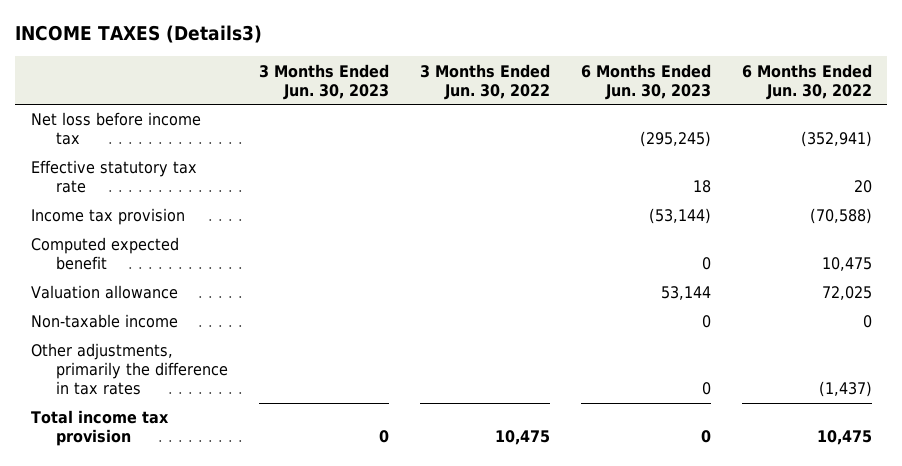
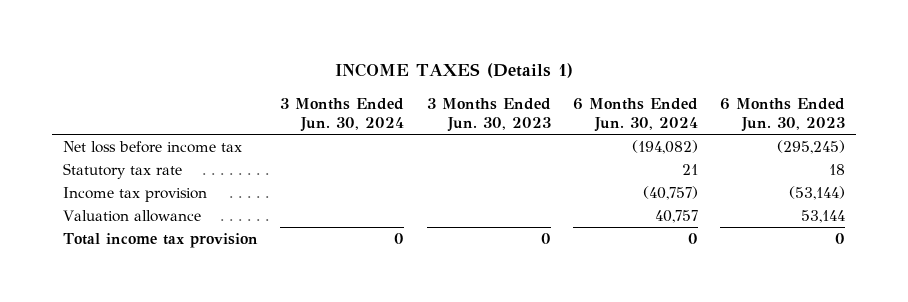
- INCOME TAXES (Details3)
+ INCOME TAXES (Details 1)
- | 3 Months Ended Jun. 30, 2023 | 3 Months Ended Jun. 30, 2022 | 6 Months Ended Jun. 30, 2023 | 6 Months Ended Jun. 30, 2022
+ | 3 Months Ended Jun. 30, 2024 | 3 Months Ended Jun. 30, 2023 | 6 Months Ended Jun. 30, 2024 | 6 Months Ended Jun. 30, 2023
- Effective statutory tax rate | | | 18 | 20
+ Statutory tax rate | | | 21 | 18
- Computed expected benefit | | | 0 | 10,475
- Non-taxable income | | | 0 | 0
- Other adjustments, primarily the difference in tax rates | | | 0 | (1,437)

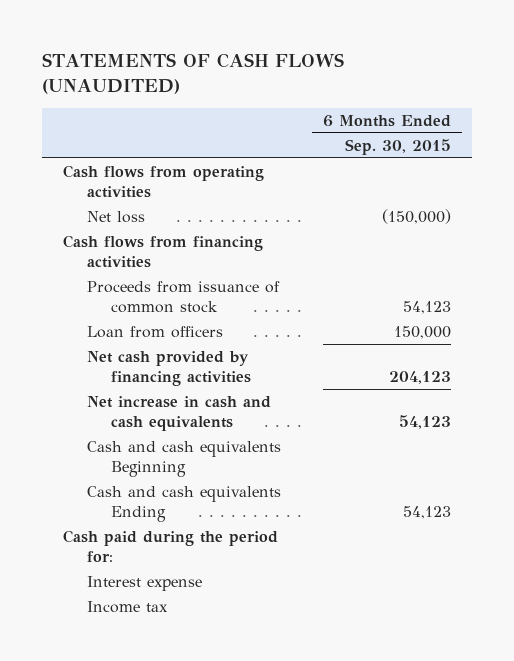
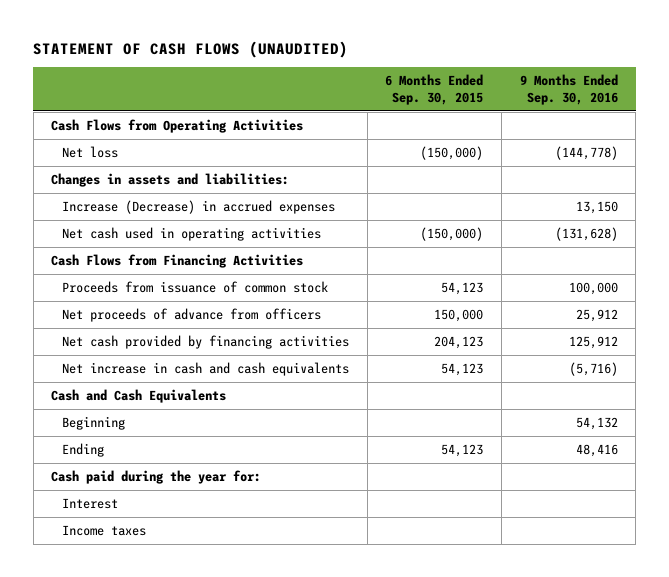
- STATEMENTS OF CASH FLOWS (UNAUDITED)
+ STATEMENT OF CASH FLOWS (UNAUDITED)
- | 6 Months Ended Sep. 30, 2015
+ | 6 Months Ended Sep. 30, 2015 | 9 Months Ended Sep. 30, 2016
- Cash flows from operating activities
+ Cash Flows from Operating Activities
- Cash flows from financing activities
+ Changes in assets and liabilities:
+ Increase (Decrease) in accrued expenses | | 13,150
+ Net cash used in operating activities | (150,000) | (131,628)
+ Cash Flows from Financing Activities
- Loan from officers | 150,000
+ Net proceeds of advance from officers | 150,000 | 25,912
- Cash and cash equivalents Beginning
- Cash and cash equivalents Ending | 54,123
- Cash paid during the period for:
- Interest expense
- Income tax
+ Cash and Cash Equivalents
+ Beginning | | 54,132
+ Ending | 54,123 | 48,416
+ Cash paid during the year for:
+ Interest
+ Income taxes

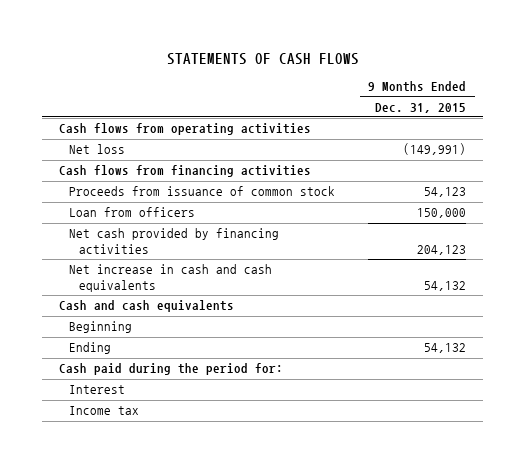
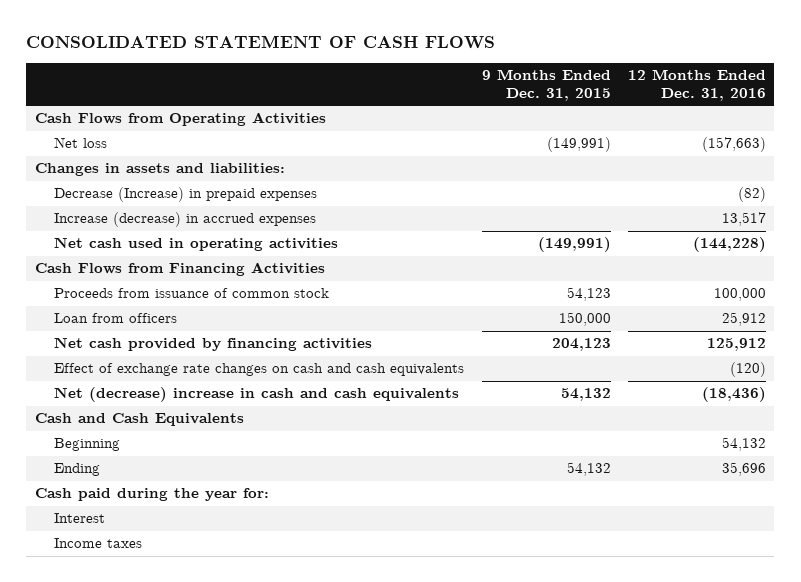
- STATEMENTS OF CASH FLOWS
+ CONSOLIDATED STATEMENT OF CASH FLOWS
- | 9 Months Ended Dec. 31, 2015
+ | 9 Months Ended Dec. 31, 2015 | 12 Months Ended Dec. 31, 2016
- Cash flows from operating activities
+ Cash Flows from Operating Activities
- Cash flows from financing activities
+ Changes in assets and liabilities:
+ Decrease (Increase) in prepaid expenses | | (82)
+ Increase (decrease) in accrued expenses | | 13,517
+ Net cash used in operating activities | (149,991) | (144,228)
+ Cash Flows from Financing Activities
- Net increase in cash and cash equivalents | 54,132
- Cash and cash equivalents
+ Effect of exchange rate changes on cash and cash equivalents | | (120)
+ Net (decrease) increase in cash and cash equivalents | 54,132 | (18,436)
+ Cash and Cash Equivalents
- Cash paid during the period for:
+ Cash paid during the year for:
- Income tax
+ Income taxes

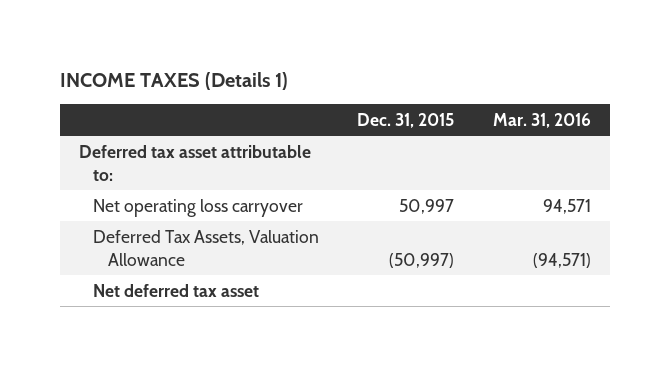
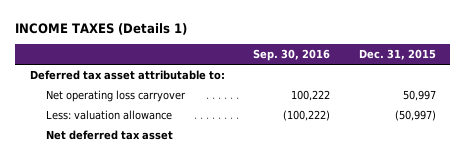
- | Dec. 31, 2015 | Mar. 31, 2016
+ | Sep. 30, 2016 | Dec. 31, 2015
- Deferred Tax Assets, Valuation Allowance | (50,997) | (94,571)
+ Less: valuation allowance | (100,222) | (50,997)

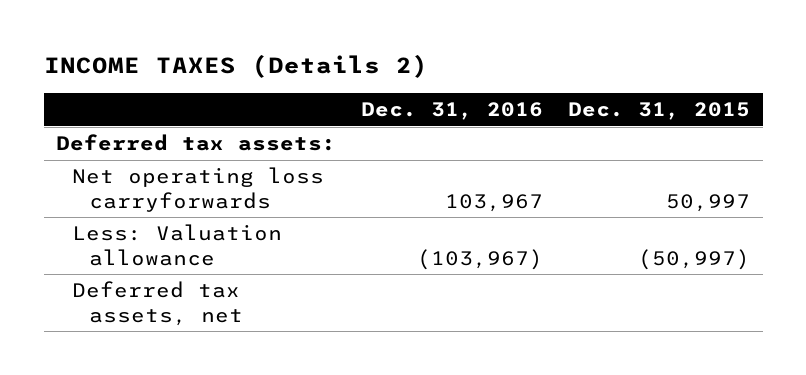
- INCOME TAXES (Details 1)
+ INCOME TAXES (Details 2)
- | Sep. 30, 2016 | Dec. 31, 2015
+ | Dec. 31, 2016 | Dec. 31, 2015
- Deferred tax asset attributable to:
- Net operating loss carryover | 100,222 | 50,997
- Less: valuation allowance | (100,222) | (50,997)
- Net deferred tax asset
+ Deferred tax assets:
+ Net operating loss carryforwards | 103,967 | 50,997
+ Less: Valuation allowance | (103,967) | (50,997)
+ Deferred tax assets, net

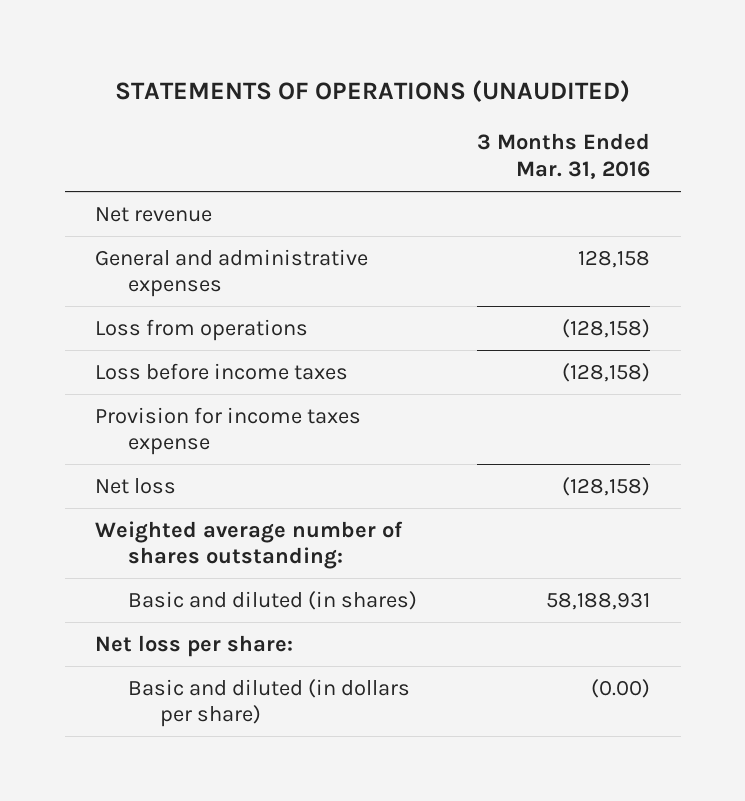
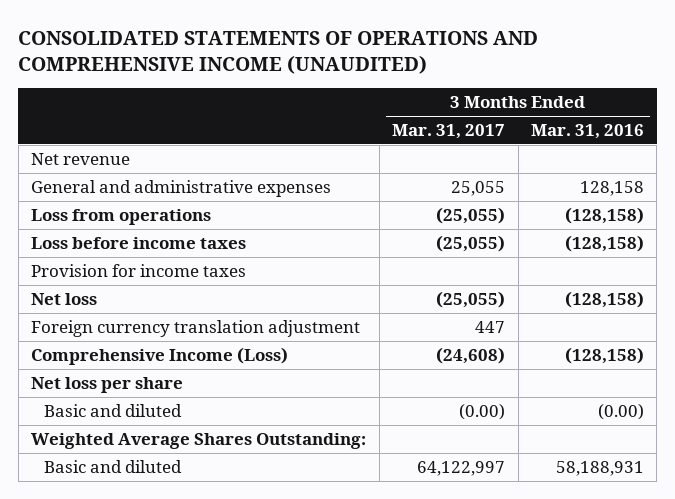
- STATEMENTS OF OPERATIONS (UNAUDITED)
+ CONSOLIDATED STATEMENTS OF OPERATIONS AND COMPREHENSIVE INCOME (UNAUDITED)
- | 3 Months Ended Mar. 31, 2016
+ | 3 Months Ended Mar. 31, 2017 | 3 Months Ended Mar. 31, 2016
- Provision for income taxes expense
+ Provision for income taxes
- Weighted average number of shares outstanding:
- Basic and diluted (in shares) | 58,188,931
- Net loss per share:
- Basic and diluted (in dollars per share) | (0.00)
+ Foreign currency translation adjustment | 447 |
+ Comprehensive Income (Loss) | (24,608) | (128,158)
+ Net loss per share
+ Basic and diluted | (0.00) | (0.00)
+ Weighted Average Shares Outstanding:
+ Basic and diluted | 64,122,997 | 58,188,931

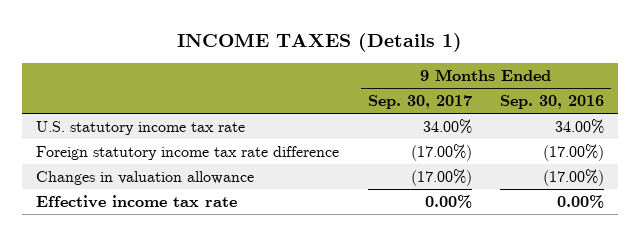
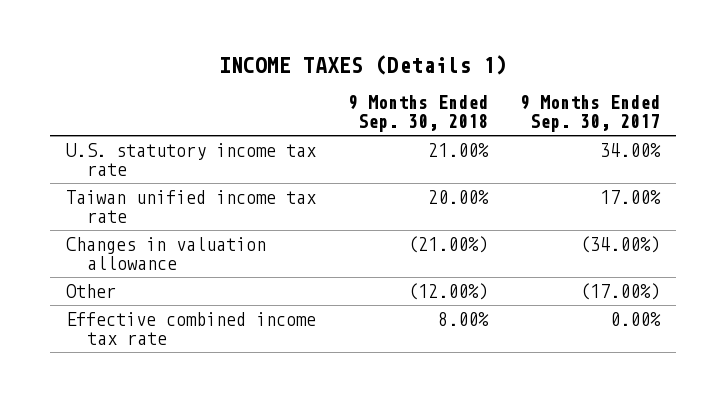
- | 9 Months Ended Sep. 30, 2017 | 9 Months Ended Sep. 30, 2016
+ | 9 Months Ended Sep. 30, 2018 | 9 Months Ended Sep. 30, 2017
- Foreign statutory income tax rate difference | (17.00%) | (17.00%)
- Changes in valuation allowance | (17.00%) | (17.00%)
- Effective income tax rate | 0.00% | 0.00%
+ Taiwan unified income tax rate | 20.00% | 17.00%
+ Changes in valuation allowance | (21.00%) | (34.00%)
+ Other | (12.00%) | (17.00%)
+ Effective combined income tax rate | 8.00% | 0.00%

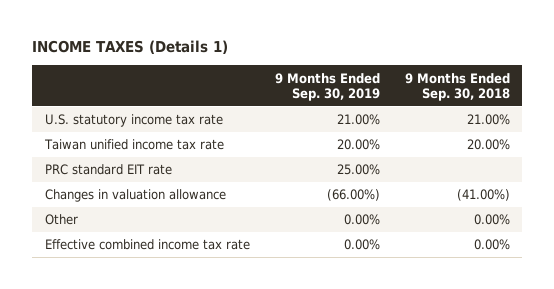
- | 9 Months Ended Sep. 30, 2018 | 9 Months Ended Sep. 30, 2017
+ | 9 Months Ended Sep. 30, 2019 | 9 Months Ended Sep. 30, 2018
- Changes in valuation allowance | (21.00%) | (34.00%)
- Other | (12.00%) | (17.00%)
- Effective combined income tax rate | 8.00% | 0.00%
+ PRC standard EIT rate | 25.00% |
+ Changes in valuation allowance | (66.00%) | (41.00%)
+ Other | 0.00% | 0.00%
+ Effective combined income tax rate | 0.00% | 0.00%

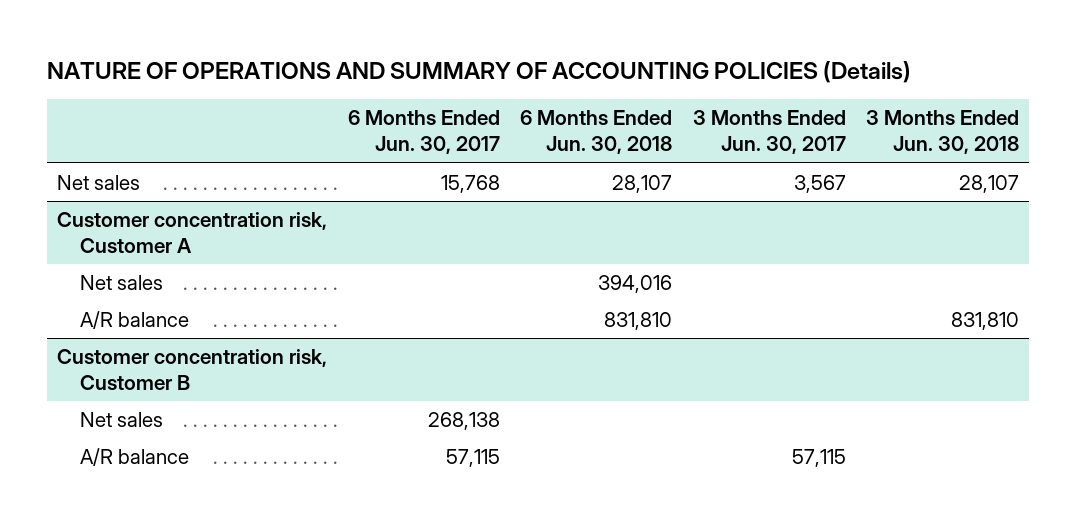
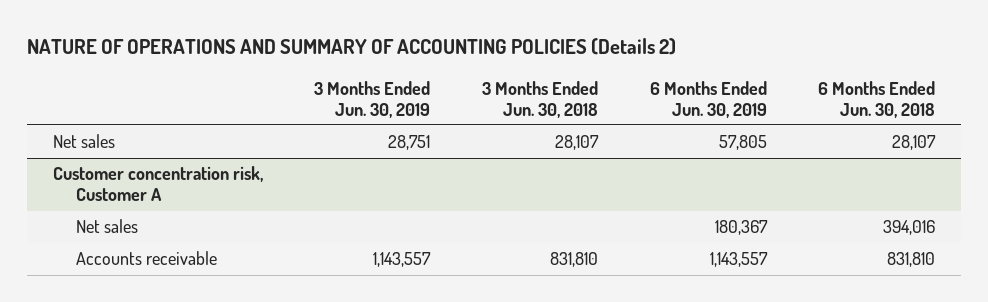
- NATURE OF OPERATIONS AND SUMMARY OF ACCOUNTING POLICIES (Details)
+ NATURE OF OPERATIONS AND SUMMARY OF ACCOUNTING POLICIES (Details 2)
- | 6 Months Ended Jun. 30, 2017 | 6 Months Ended Jun. 30, 2018 | 3 Months Ended Jun. 30, 2017 | 3 Months Ended Jun. 30, 2018
+ | 3 Months Ended Jun. 30, 2019 | 3 Months Ended Jun. 30, 2018 | 6 Months Ended Jun. 30, 2019 | 6 Months Ended Jun. 30, 2018
@ Customer concentration risk, Customer A
- A/R balance | | 831,810 | | 831,810
- Customer concentration risk, Customer B
- Net sales | 268,138 | | |
- A/R balance | 57,115 | | 57,115 |
@ Customer concentration risk, Customer A
+ Accounts receivable | 1,143,557 | 831,810 | 1,143,557 | 831,810

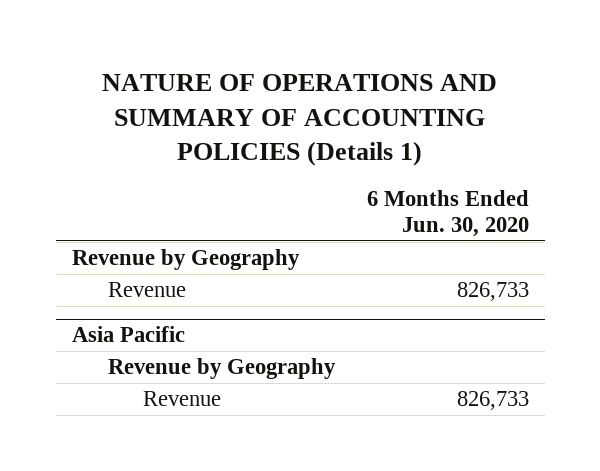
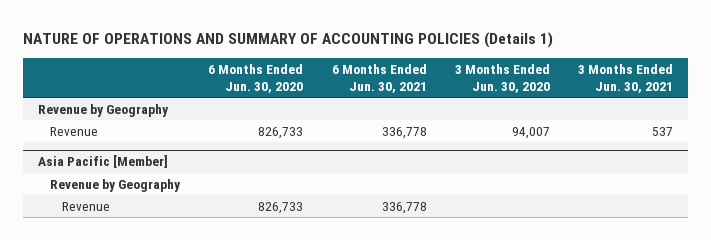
- | 6 Months Ended Jun. 30, 2020
+ | 6 Months Ended Jun. 30, 2020 | 6 Months Ended Jun. 30, 2021 | 3 Months Ended Jun. 30, 2020 | 3 Months Ended Jun. 30, 2021
- Asia Pacific
+ Asia Pacific [Member]

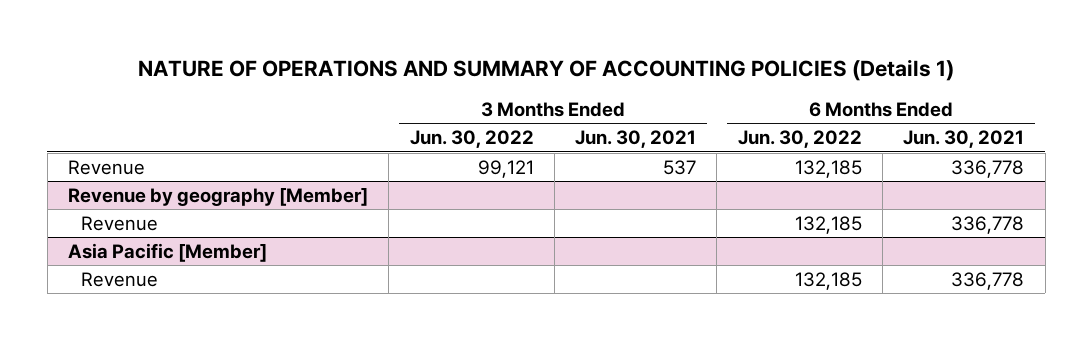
- | 6 Months Ended Jun. 30, 2020 | 6 Months Ended Jun. 30, 2021 | 3 Months Ended Jun. 30, 2020 | 3 Months Ended Jun. 30, 2021
+ | 3 Months Ended Jun. 30, 2022 | 3 Months Ended Jun. 30, 2021 | 6 Months Ended Jun. 30, 2022 | 6 Months Ended Jun. 30, 2021
- Revenue by Geography
+ Revenue by geography [Member]
+ Revenue | | | 132,185 | 336,778
@ Asia Pacific [Member]
- Revenue by Geography

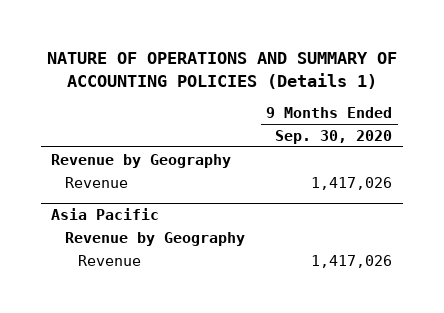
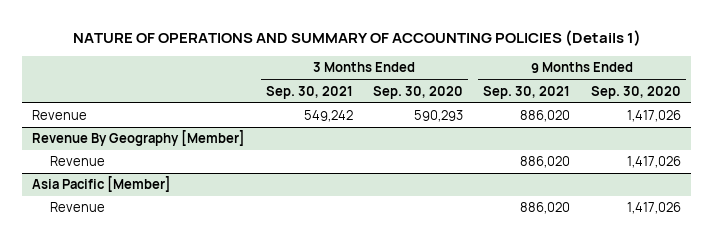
- | 9 Months Ended Sep. 30, 2020
+ | 3 Months Ended Sep. 30, 2021 | 3 Months Ended Sep. 30, 2020 | 9 Months Ended Sep. 30, 2021 | 9 Months Ended Sep. 30, 2020
- Revenue by Geography
- Asia Pacific
- Revenue by Geography
+ Revenue By Geography [Member]
+ Asia Pacific [Member]
+ Revenue | | | 886,020 | 1,417,026

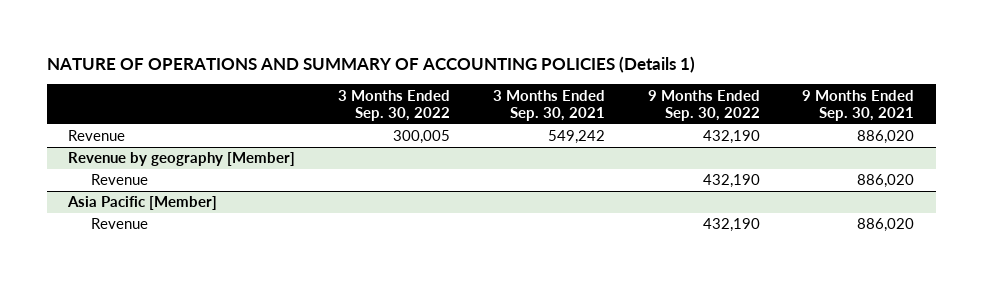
- | 3 Months Ended Sep. 30, 2021 | 3 Months Ended Sep. 30, 2020 | 9 Months Ended Sep. 30, 2021 | 9 Months Ended Sep. 30, 2020
+ | 3 Months Ended Sep. 30, 2022 | 3 Months Ended Sep. 30, 2021 | 9 Months Ended Sep. 30, 2022 | 9 Months Ended Sep. 30, 2021
- Revenue By Geography [Member]
+ Revenue by geography [Member]

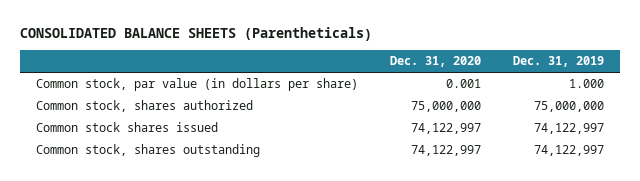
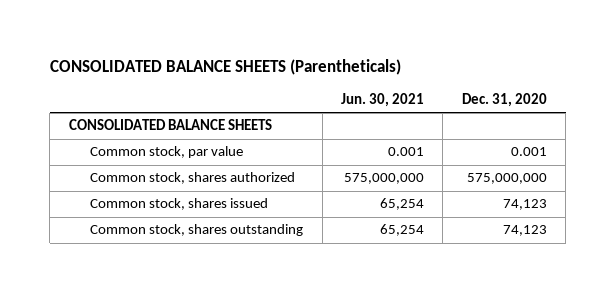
- | Dec. 31, 2020 | Dec. 31, 2019
+ | Jun. 30, 2021 | Dec. 31, 2020
- Common stock, par value (in dollars per share) | 0.001 | 1.000
- Common stock, shares authorized | 75,000,000 | 75,000,000
- Common stock shares issued | 74,122,997 | 74,122,997
- Common stock, shares outstanding | 74,122,997 | 74,122,997
+ CONSOLIDATED BALANCE SHEETS
+ Common stock, par value | 0.001 | 0.001
+ Common stock, shares authorized | 575,000,000 | 575,000,000
+ Common stock, shares issued | 65,254 | 74,123
+ Common stock, shares outstanding | 65,254 | 74,123

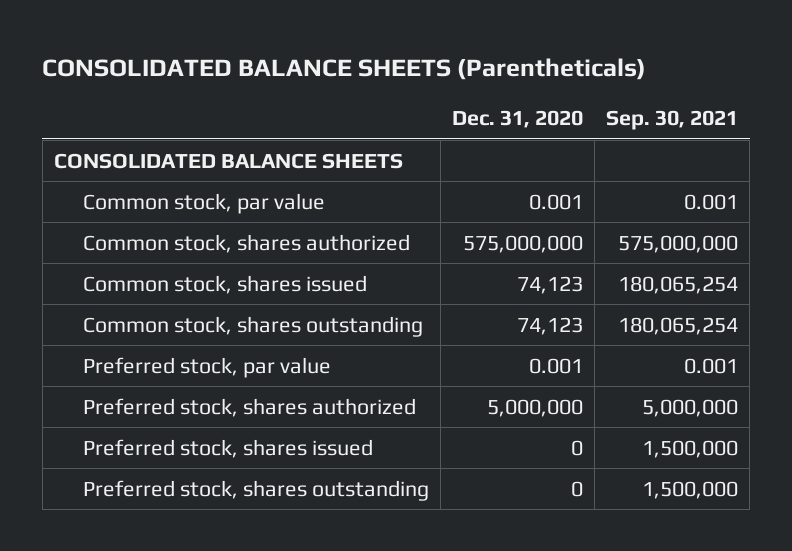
- | Jun. 30, 2021 | Dec. 31, 2020
+ | Dec. 31, 2020 | Sep. 30, 2021
+ Preferred stock, par value | 0.001 | 0.001
+ Preferred stock, shares authorized | 5,000,000 | 5,000,000
+ Preferred stock, shares issued | 0 | 1,500,000
+ Preferred stock, shares outstanding | 0 | 1,500,000

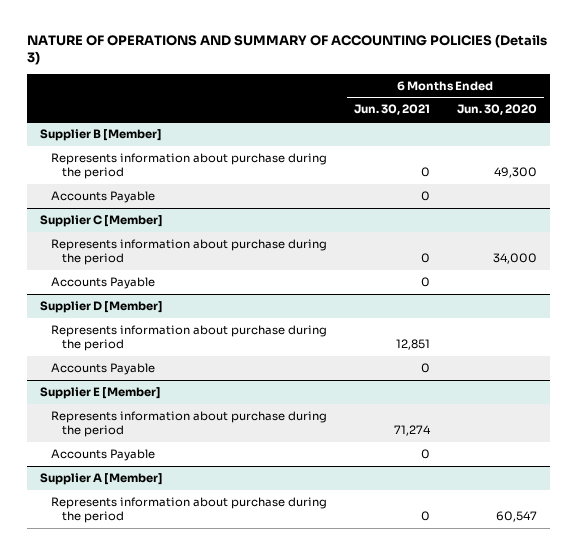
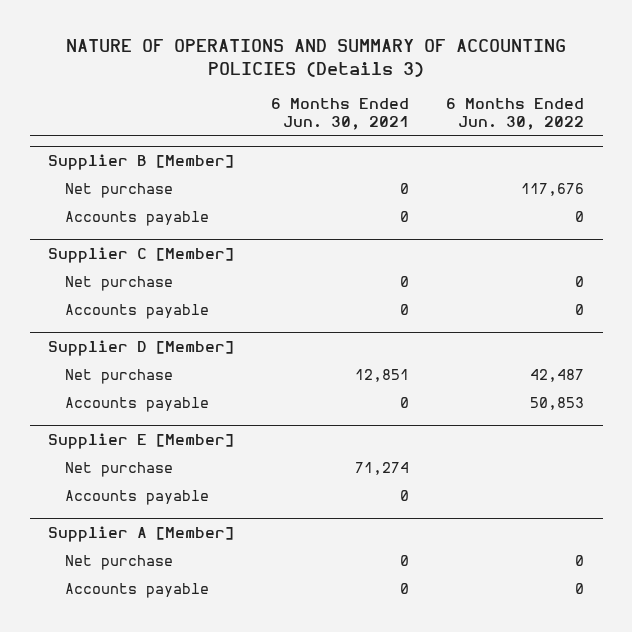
- | 6 Months Ended Jun. 30, 2021 | 6 Months Ended Jun. 30, 2020
+ | 6 Months Ended Jun. 30, 2021 | 6 Months Ended Jun. 30, 2022
@ Supplier B [Member]
- Represents information about purchase during the period | 0 | 49,300
- Accounts Payable | 0 |
+ Net purchase | 0 | 117,676
+ Accounts payable | 0 | 0
@ Supplier C [Member]
- Represents information about purchase during the period | 0 | 34,000
- Accounts Payable | 0 |
+ Net purchase | 0 | 0
+ Accounts payable | 0 | 0
@ Supplier D [Member]
- Represents information about purchase during the period | 12,851 |
- Accounts Payable | 0 |
+ Net purchase | 12,851 | 42,487
+ Accounts payable | 0 | 50,853
@ Supplier E [Member]
- Represents information about purchase during the period | 71,274 |
- Accounts Payable | 0 |
+ Net purchase | 71,274 |
+ Accounts payable | 0 |
@ Supplier A [Member]
- Represents information about purchase during the period | 0 | 60,547
+ Net purchase | 0 | 0
+ Accounts payable | 0 | 0

